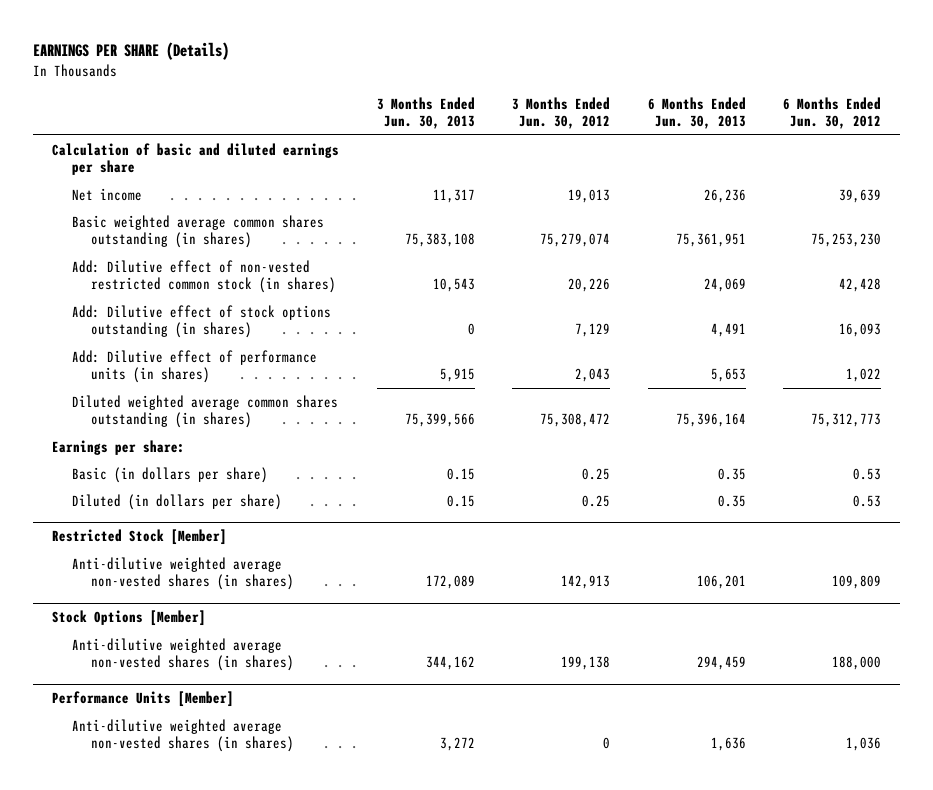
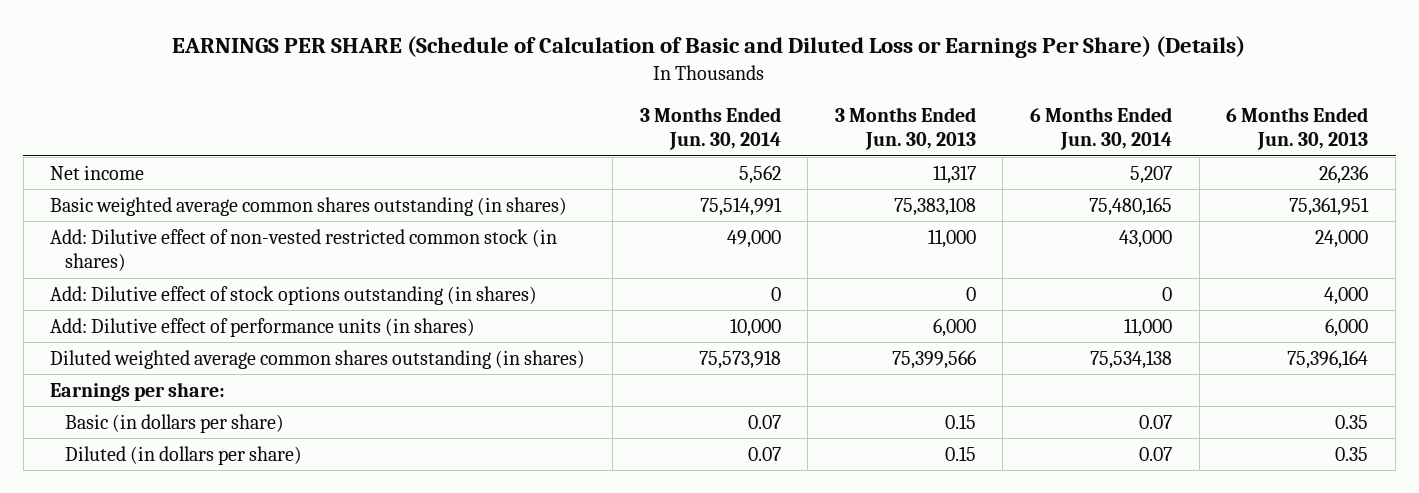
- EARNINGS PER SHARE (Details)
+ EARNINGS PER SHARE (Schedule of Calculation of Basic and Diluted Loss or Earnings Per Share) (Details)
- | 3 Months Ended Jun. 30, 2013 | 3 Months Ended Jun. 30, 2012 | 6 Months Ended Jun. 30, 2013 | 6 Months Ended Jun. 30, 2012
+ | 3 Months Ended Jun. 30, 2014 | 3 Months Ended Jun. 30, 2013 | 6 Months Ended Jun. 30, 2014 | 6 Months Ended Jun. 30, 2013
- Calculation of basic and diluted earnings per share
- Add: Dilutive effect of non-vested restricted common stock (in shares) | 10,543 | 20,226 | 24,069 | 42,428
- Add: Dilutive effect of stock options outstanding (in shares) | 0 | 7,129 | 4,491 | 16,093
- Add: Dilutive effect of performance units (in shares) | 5,915 | 2,043 | 5,653 | 1,022
+ Add: Dilutive effect of non-vested restricted common stock (in shares) | 49,000 | 11,000 | 43,000 | 24,000
+ Add: Dilutive effect of stock options outstanding (in shares) | 0 | 0 | 0 | 4,000
+ Add: Dilutive effect of performance units (in shares) | 10,000 | 6,000 | 11,000 | 6,000
- Restricted Stock [Member]
- Anti-dilutive weighted average non-vested shares (in shares) | 172,089 | 142,913 | 106,201 | 109,809
- Stock Options [Member]
- Anti-dilutive weighted average non-vested shares (in shares) | 344,162 | 199,138 | 294,459 | 188,000
- Performance Units [Member]
- Anti-dilutive weighted average non-vested shares (in shares) | 3,272 | 0 | 1,636 | 1,036

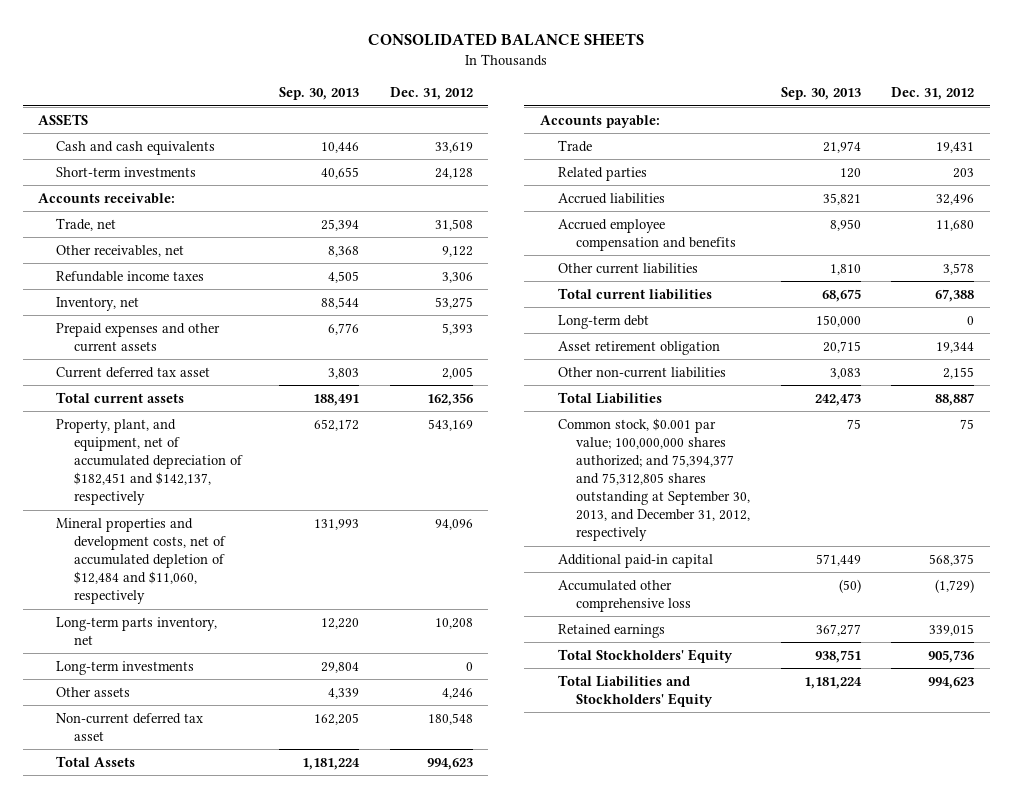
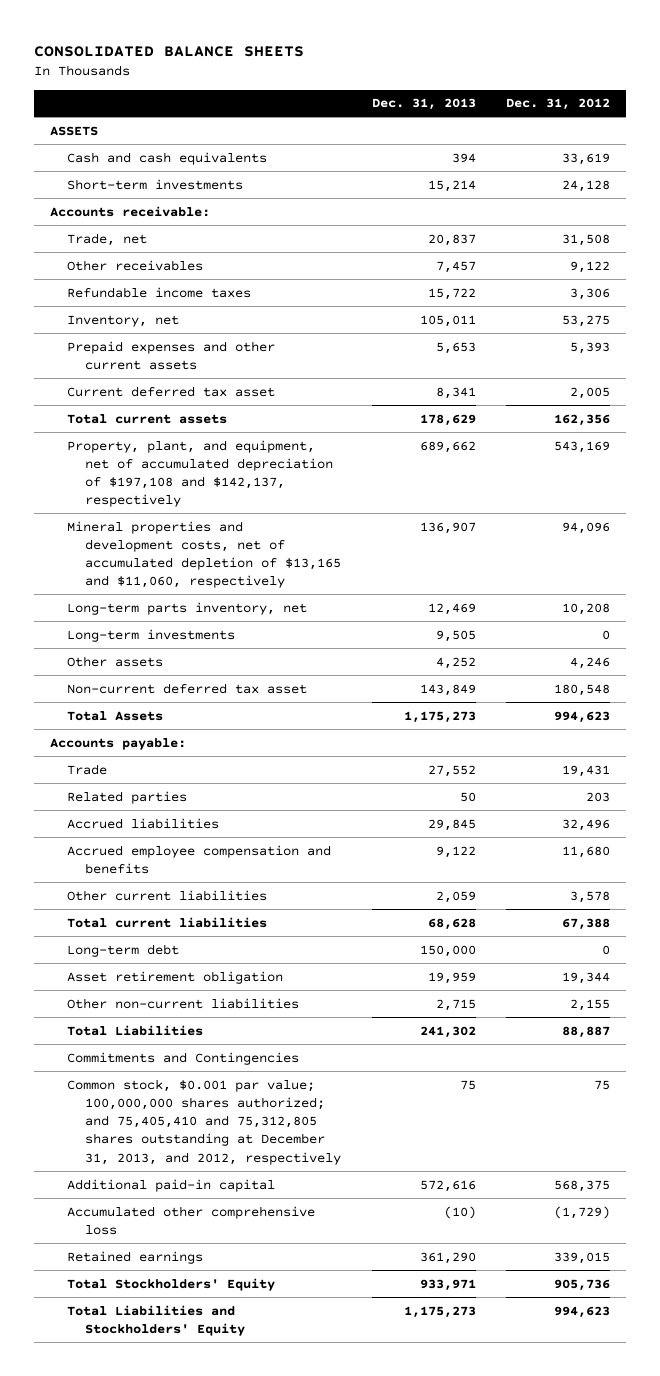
- | Sep. 30, 2013 | Dec. 31, 2012
+ | Dec. 31, 2013 | Dec. 31, 2012
- Other receivables, net | 8,368 | 9,122
+ Other receivables | 7,457 | 9,122
- Property, plant, and equipment, net of accumulated depreciation of $182,451 and $142,137, respectively | 652,172 | 543,169
- Mineral properties and development costs, net of accumulated depletion of $12,484 and $11,060, respectively | 131,993 | 94,096
+ Property, plant, and equipment, net of accumulated depreciation of $197,108 and $142,137, respectively | 689,662 | 543,169
+ Mineral properties and development costs, net of accumulated depletion of $13,165 and $11,060, respectively | 136,907 | 94,096
- Common stock, $0.001 par value; 100,000,000 shares authorized; and 75,394,377 and 75,312,805 shares outstanding at September 30, 2013, and December 31, 2012, respectively | 75 | 75
+ Commitments and Contingencies
+ Common stock, $0.001 par value; 100,000,000 shares authorized; and 75,405,410 and 75,312,805 shares outstanding at December 31, 2013, and 2012, respectively | 75 | 75

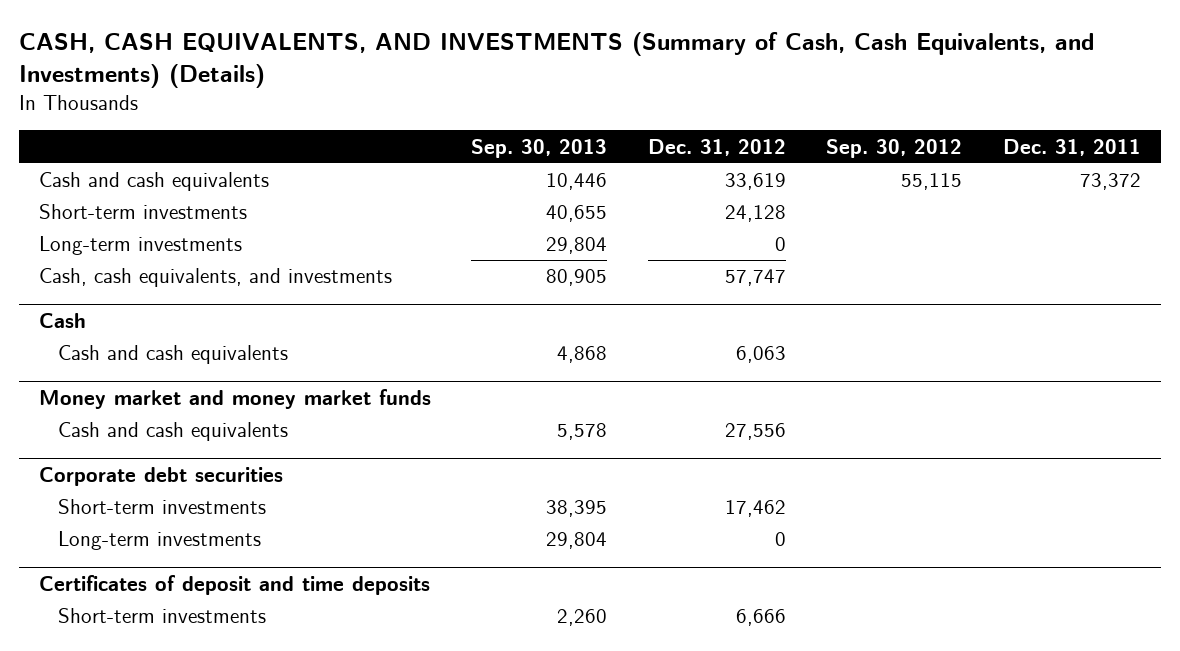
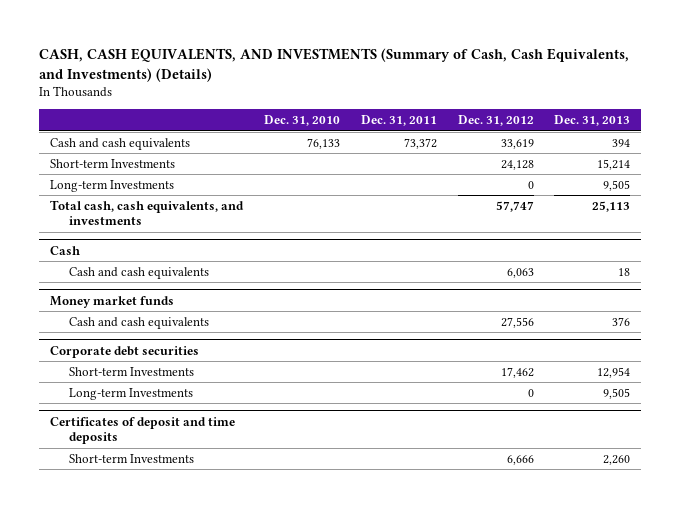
- | Sep. 30, 2013 | Dec. 31, 2012 | Sep. 30, 2012 | Dec. 31, 2011
+ | Dec. 31, 2010 | Dec. 31, 2011 | Dec. 31, 2012 | Dec. 31, 2013
- Short-term investments | 40,655 | 24,128 | |
- Long-term investments | 29,804 | 0 | |
- Cash, cash equivalents, and investments | 80,905 | 57,747 | |
+ Short-term Investments | | | 24,128 | 15,214
+ Long-term Investments | | | 0 | 9,505
+ Total cash, cash equivalents, and investments | | | 57,747 | 25,113
- Money market and money market funds
+ Money market funds
@ Corporate debt securities
- Short-term investments | 38,395 | 17,462 | |
- Long-term investments | 29,804 | 0 | |
+ Short-term Investments | | | 17,462 | 12,954
+ Long-term Investments | | | 0 | 9,505
@ Certificates of deposit and time deposits
- Short-term investments | 2,260 | 6,666 | |
+ Short-term Investments | | | 6,666 | 2,260

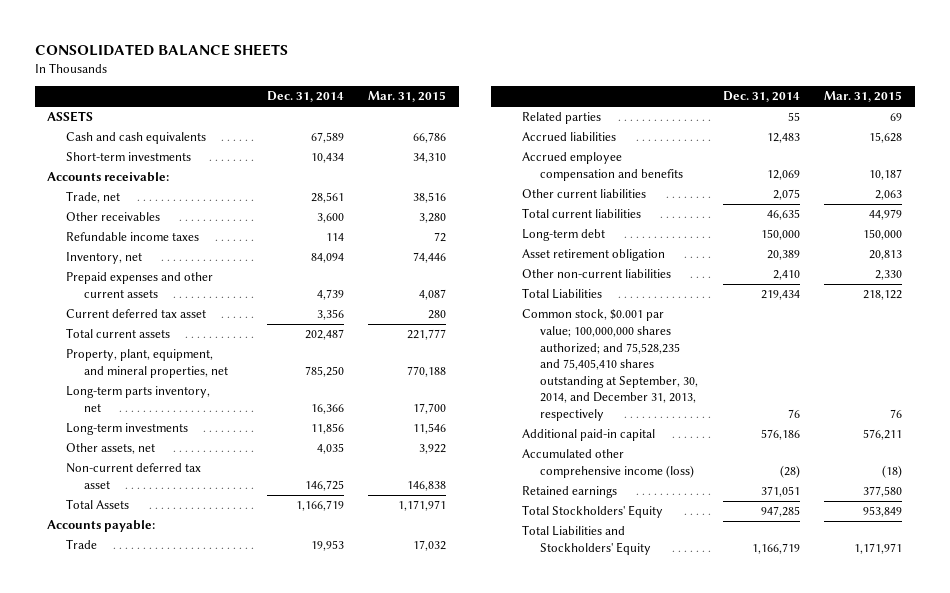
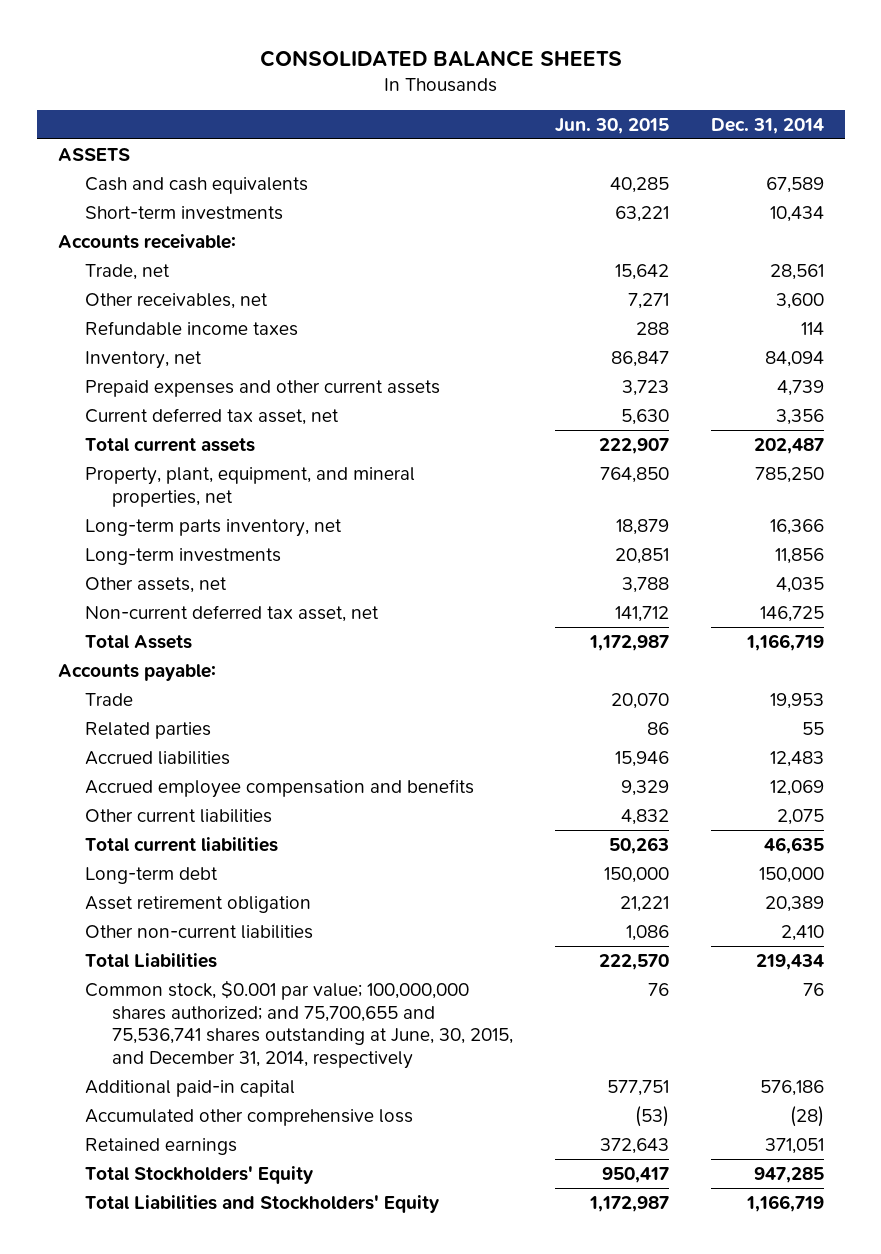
- | Dec. 31, 2014 | Mar. 31, 2015
+ | Jun. 30, 2015 | Dec. 31, 2014
- Other receivables | 3,600 | 3,280
+ Other receivables, net | 7,271 | 3,600
- Current deferred tax asset | 3,356 | 280
+ Current deferred tax asset, net | 5,630 | 3,356
- Non-current deferred tax asset | 146,725 | 146,838
+ Non-current deferred tax asset, net | 141,712 | 146,725
- Common stock, $0.001 par value; 100,000,000 shares authorized; and 75,528,235 and 75,405,410 shares outstanding at September, 30, 2014, and December 31, 2013, respectively | 76 | 76
+ Common stock, $0.001 par value; 100,000,000 shares authorized; and 75,700,655 and 75,536,741 shares outstanding at June, 30, 2015, and December 31, 2014, respectively | 76 | 76
- Accumulated other comprehensive income (loss) | (28) | (18)
+ Accumulated other comprehensive loss | (53) | (28)

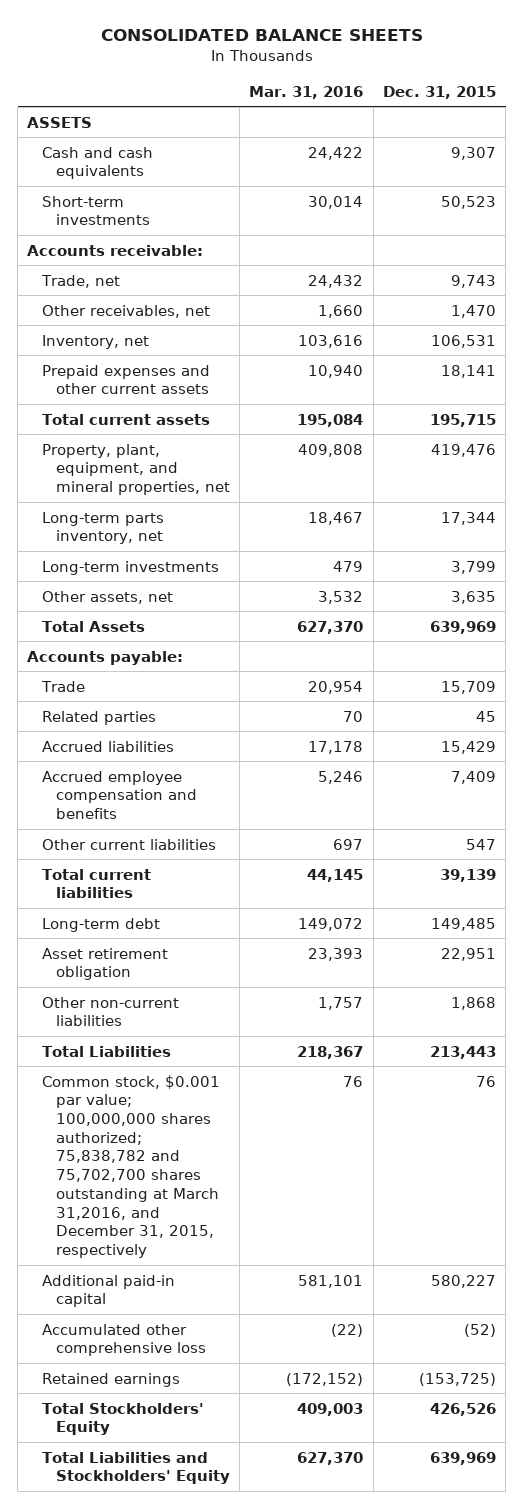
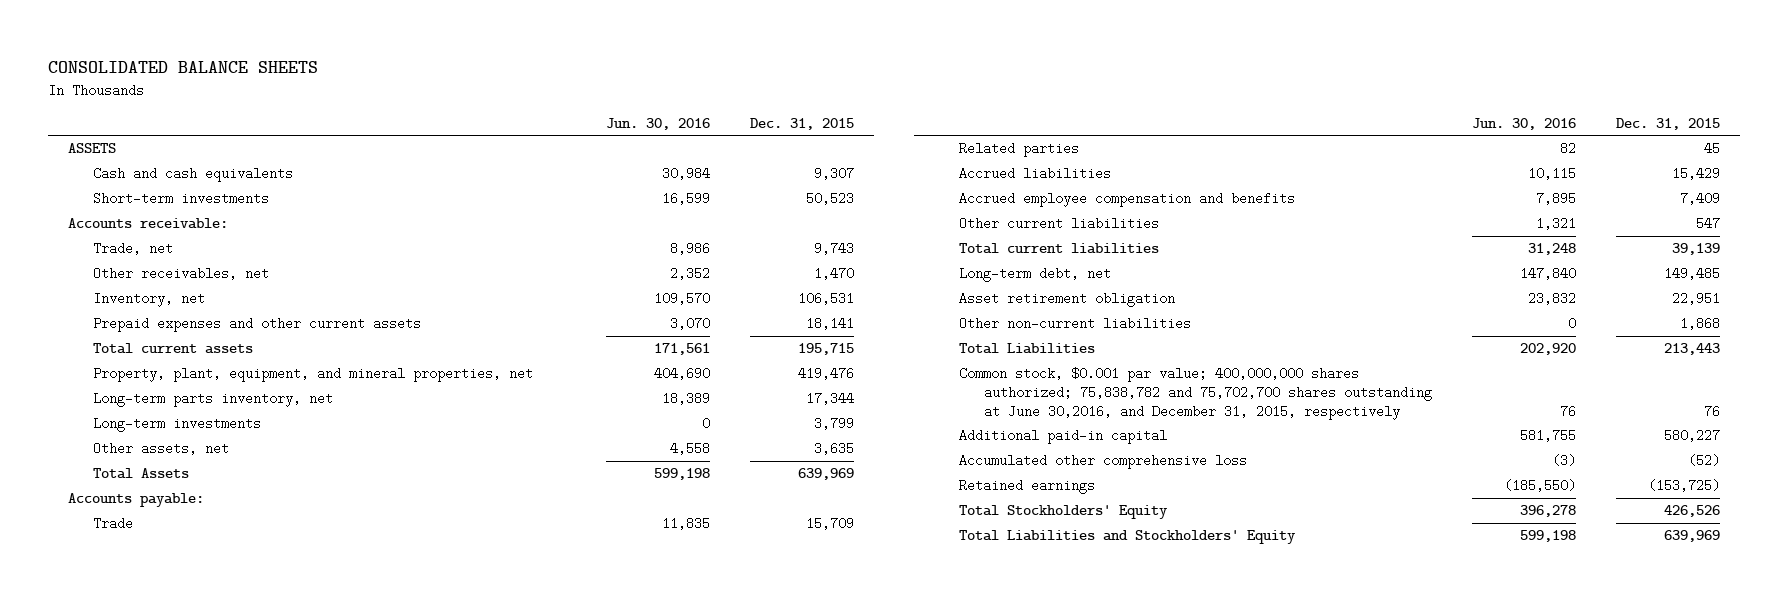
- | Mar. 31, 2016 | Dec. 31, 2015
+ | Jun. 30, 2016 | Dec. 31, 2015
- Long-term debt | 149,072 | 149,485
+ Long-term debt, net | 147,840 | 149,485
- Common stock, $0.001 par value; 100,000,000 shares authorized; 75,838,782 and 75,702,700 shares outstanding at March 31,2016, and December 31, 2015, respectively | 76 | 76
+ Common stock, $0.001 par value; 400,000,000 shares authorized; 75,838,782 and 75,702,700 shares outstanding at June 30,2016, and December 31, 2015, respectively | 76 | 76

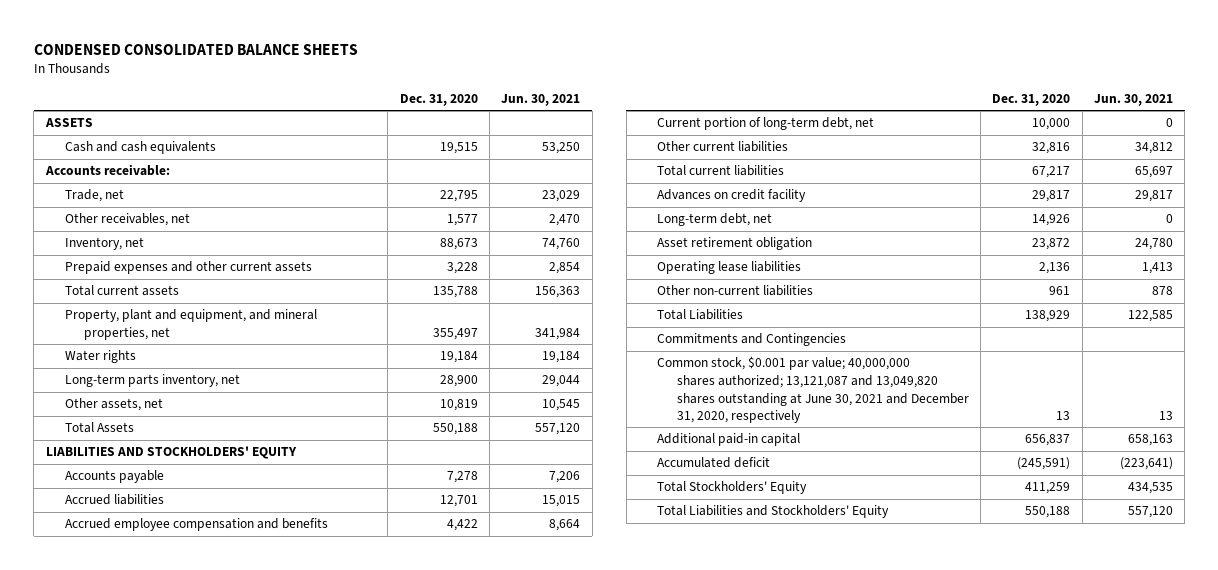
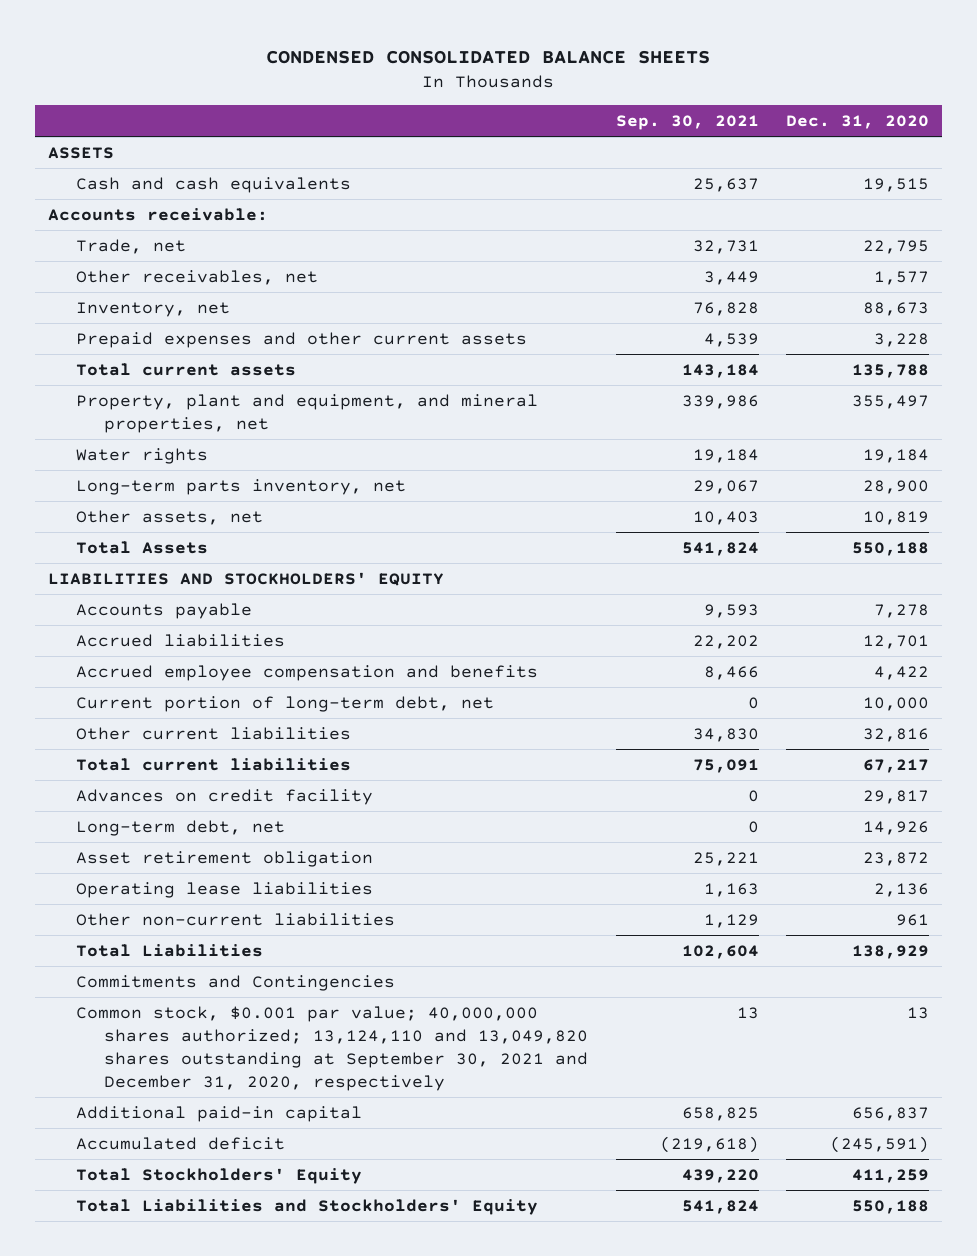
- | Dec. 31, 2020 | Jun. 30, 2021
+ | Sep. 30, 2021 | Dec. 31, 2020
- Common stock, $0.001 par value; 40,000,000 shares authorized; 13,121,087 and 13,049,820 shares outstanding at June 30, 2021 and December 31, 2020, respectively | 13 | 13
+ Common stock, $0.001 par value; 40,000,000 shares authorized; 13,124,110 and 13,049,820 shares outstanding at September 30, 2021 and December 31, 2020, respectively | 13 | 13

